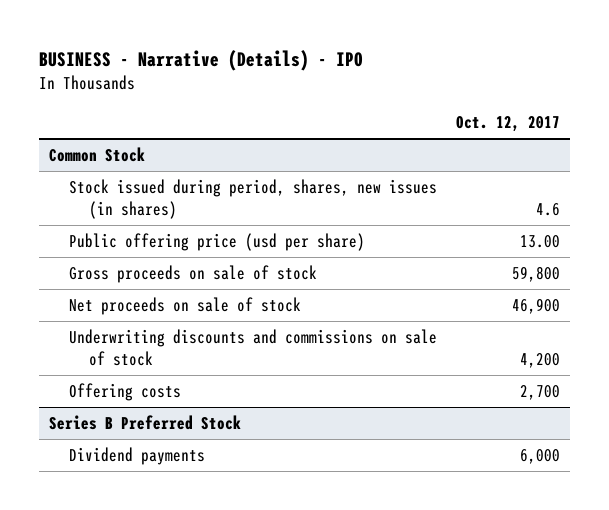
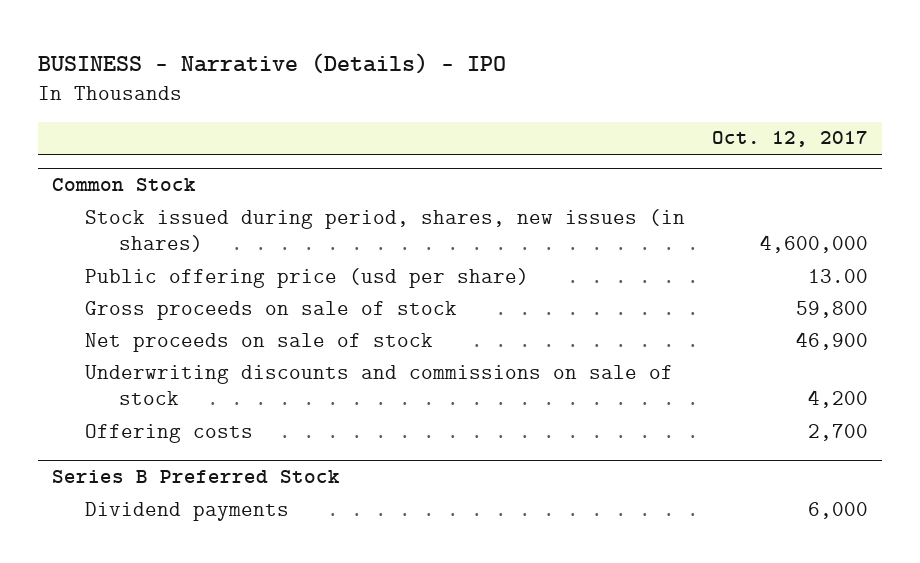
@ Common Stock
- Stock issued during period, shares, new issues (in shares) | 4.6
+ Stock issued during period, shares, new issues (in shares) | 4,600,000

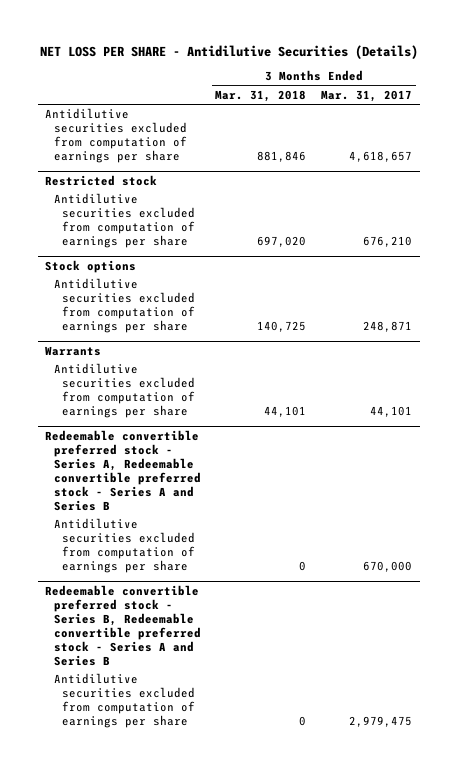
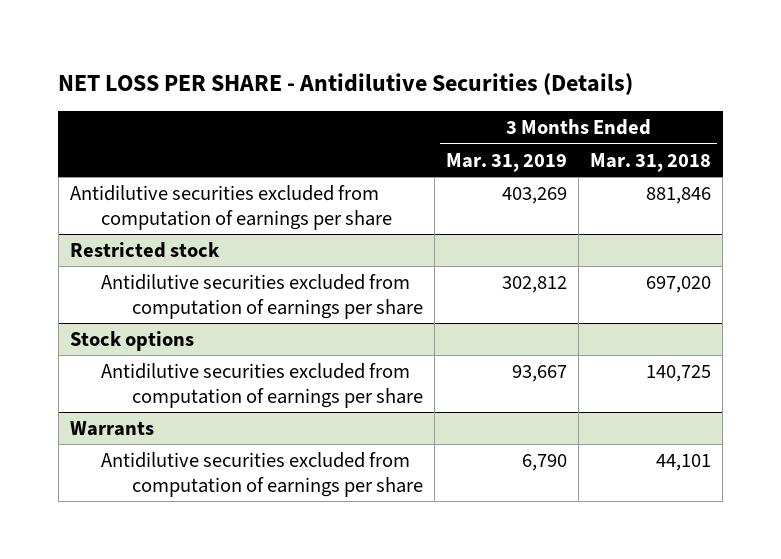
- | 3 Months Ended Mar. 31, 2018 | 3 Months Ended Mar. 31, 2017
+ | 3 Months Ended Mar. 31, 2019 | 3 Months Ended Mar. 31, 2018
- Redeemable convertible preferred stock - Series A, Redeemable convertible preferred stock - Series A and Series B
- Antidilutive securities excluded from computation of earnings per share | 0 | 670,000
- Redeemable convertible preferred stock - Series B, Redeemable convertible preferred stock - Series A and Series B
- Antidilutive securities excluded from computation of earnings per share | 0 | 2,979,475

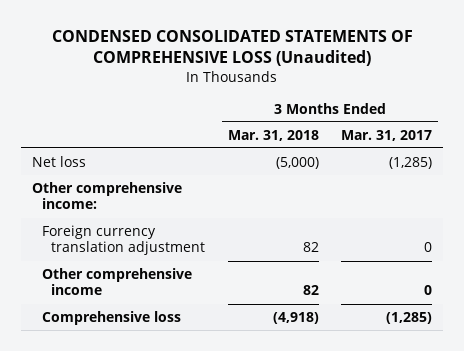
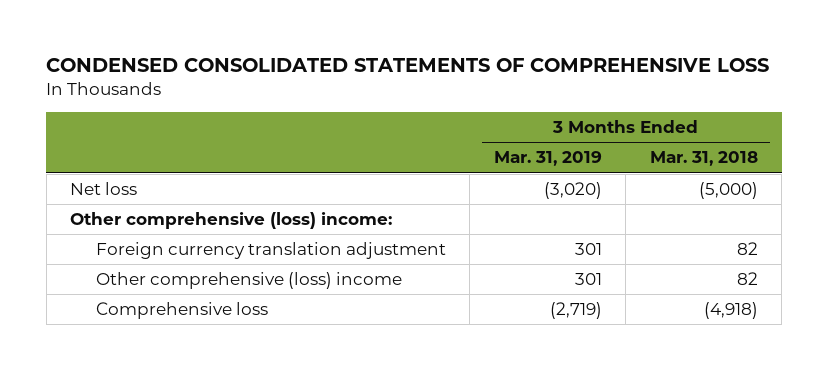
- CONDENSED CONSOLIDATED STATEMENTS OF COMPREHENSIVE LOSS (Unaudited)
+ CONDENSED CONSOLIDATED STATEMENTS OF COMPREHENSIVE LOSS
- | 3 Months Ended Mar. 31, 2018 | 3 Months Ended Mar. 31, 2017
+ | 3 Months Ended Mar. 31, 2019 | 3 Months Ended Mar. 31, 2018
- Other comprehensive income:
+ Other comprehensive (loss) income:
- Other comprehensive income | 82 | 0
+ Other comprehensive (loss) income | 301 | 82

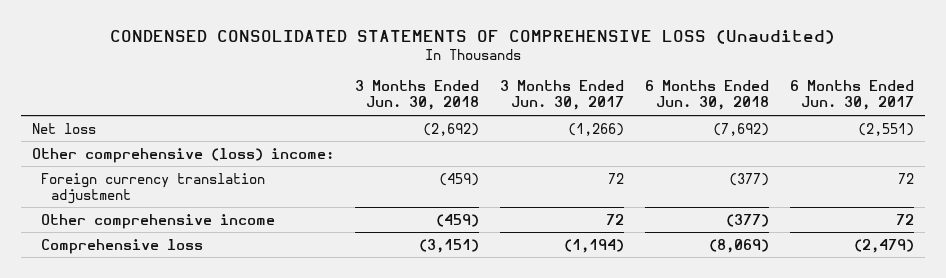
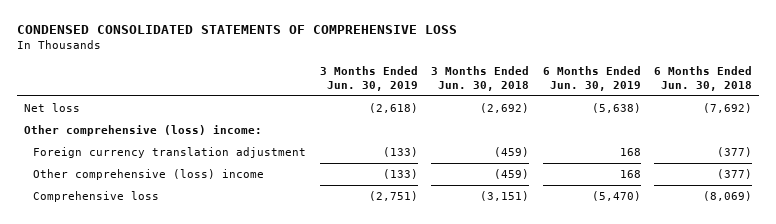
- CONDENSED CONSOLIDATED STATEMENTS OF COMPREHENSIVE LOSS (Unaudited)
+ CONDENSED CONSOLIDATED STATEMENTS OF COMPREHENSIVE LOSS
- | 3 Months Ended Jun. 30, 2018 | 3 Months Ended Jun. 30, 2017 | 6 Months Ended Jun. 30, 2018 | 6 Months Ended Jun. 30, 2017
+ | 3 Months Ended Jun. 30, 2019 | 3 Months Ended Jun. 30, 2018 | 6 Months Ended Jun. 30, 2019 | 6 Months Ended Jun. 30, 2018
- Other comprehensive income | (459) | 72 | (377) | 72
+ Other comprehensive (loss) income | (133) | (459) | 168 | (377)

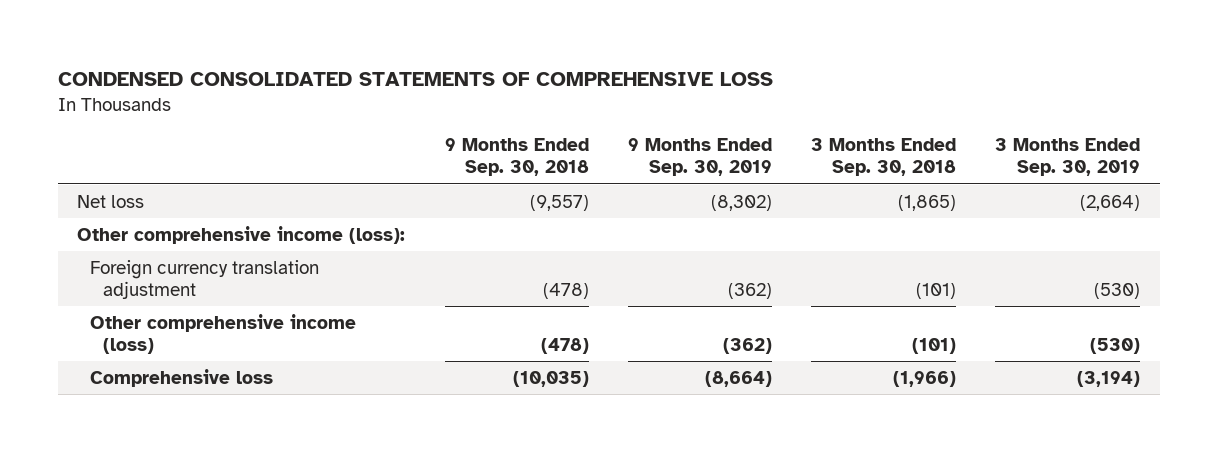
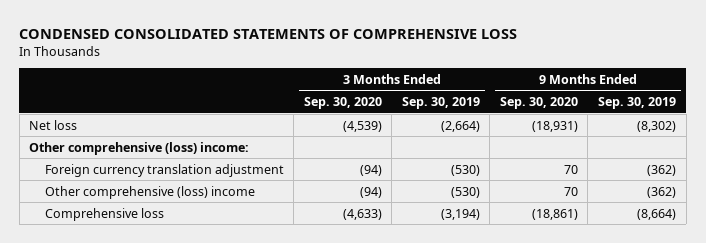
- | 9 Months Ended Sep. 30, 2018 | 9 Months Ended Sep. 30, 2019 | 3 Months Ended Sep. 30, 2018 | 3 Months Ended Sep. 30, 2019
+ | 3 Months Ended Sep. 30, 2020 | 3 Months Ended Sep. 30, 2019 | 9 Months Ended Sep. 30, 2020 | 9 Months Ended Sep. 30, 2019
- Other comprehensive income (loss):
+ Other comprehensive (loss) income:
- Other comprehensive income (loss) | (478) | (362) | (101) | (530)
+ Other comprehensive (loss) income | (94) | (530) | 70 | (362)

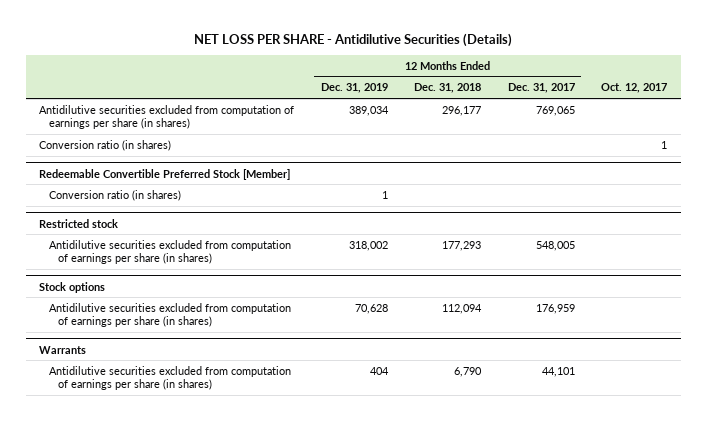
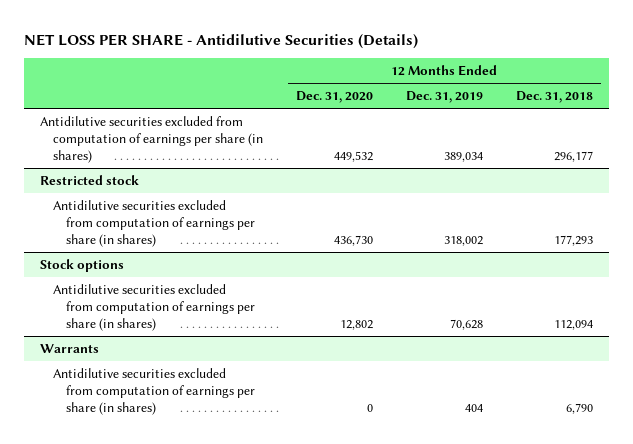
- | 12 Months Ended Dec. 31, 2019 | 12 Months Ended Dec. 31, 2018 | 12 Months Ended Dec. 31, 2017 | Oct. 12, 2017
+ | 12 Months Ended Dec. 31, 2020 | 12 Months Ended Dec. 31, 2019 | 12 Months Ended Dec. 31, 2018
- Conversion ratio (in shares) | | | | 1
- Redeemable Convertible Preferred Stock [Member]
- Conversion ratio (in shares) | 1 | | |

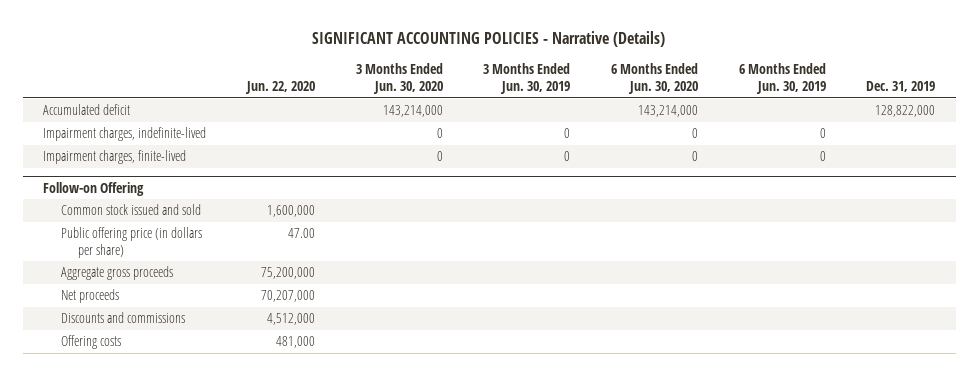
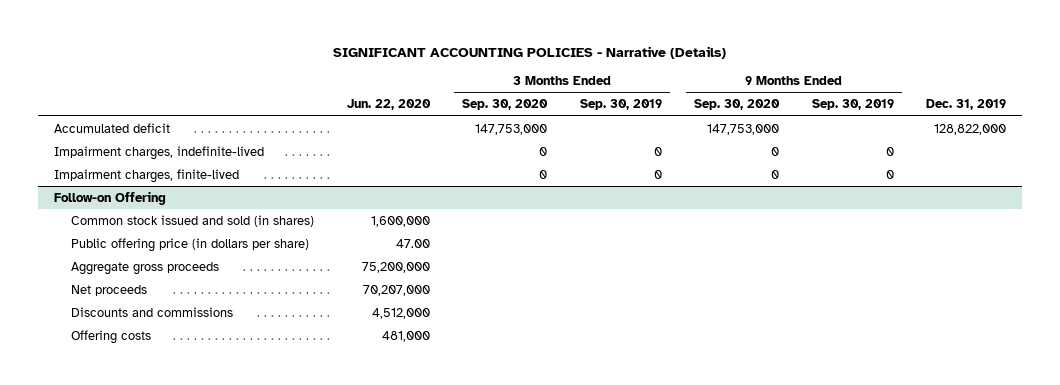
- | Jun. 22, 2020 | 3 Months Ended Jun. 30, 2020 | 3 Months Ended Jun. 30, 2019 | 6 Months Ended Jun. 30, 2020 | 6 Months Ended Jun. 30, 2019 | Dec. 31, 2019
+ | Jun. 22, 2020 | 3 Months Ended Sep. 30, 2020 | 3 Months Ended Sep. 30, 2019 | 9 Months Ended Sep. 30, 2020 | 9 Months Ended Sep. 30, 2019 | Dec. 31, 2019
@ Follow-on Offering
- Common stock issued and sold | 1,600,000 | | | | |
+ Common stock issued and sold (in shares) | 1,600,000 | | | | |

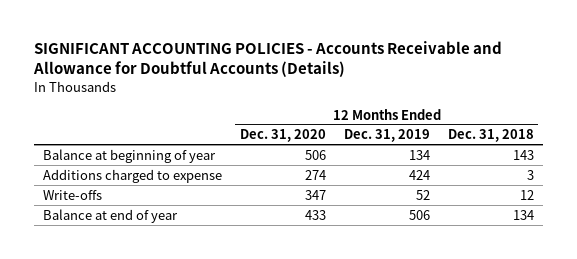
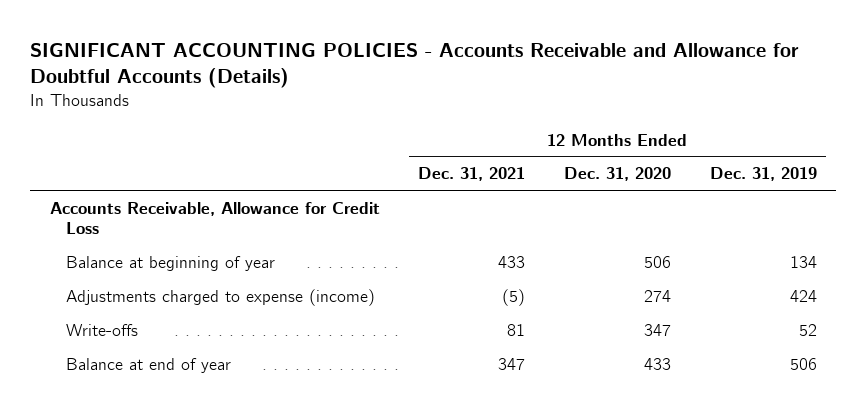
- | 12 Months Ended Dec. 31, 2020 | 12 Months Ended Dec. 31, 2019 | 12 Months Ended Dec. 31, 2018
+ | 12 Months Ended Dec. 31, 2021 | 12 Months Ended Dec. 31, 2020 | 12 Months Ended Dec. 31, 2019
+ Accounts Receivable, Allowance for Credit Loss
- Additions charged to expense | 274 | 424 | 3
+ Adjustments charged to expense (income) | (5) | 274 | 424

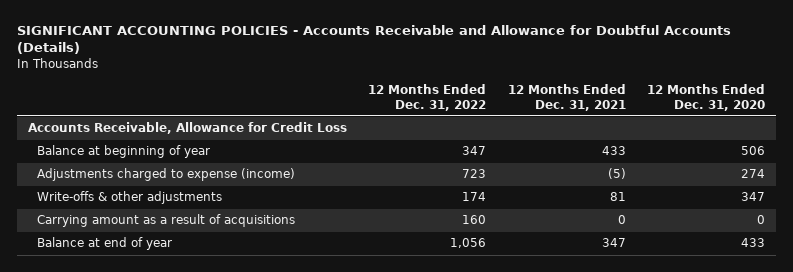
- | 12 Months Ended Dec. 31, 2021 | 12 Months Ended Dec. 31, 2020 | 12 Months Ended Dec. 31, 2019
+ | 12 Months Ended Dec. 31, 2022 | 12 Months Ended Dec. 31, 2021 | 12 Months Ended Dec. 31, 2020
- Write-offs | 81 | 347 | 52
+ Write-offs & other adjustments | 174 | 81 | 347
+ Carrying amount as a result of acquisitions | 160 | 0 | 0

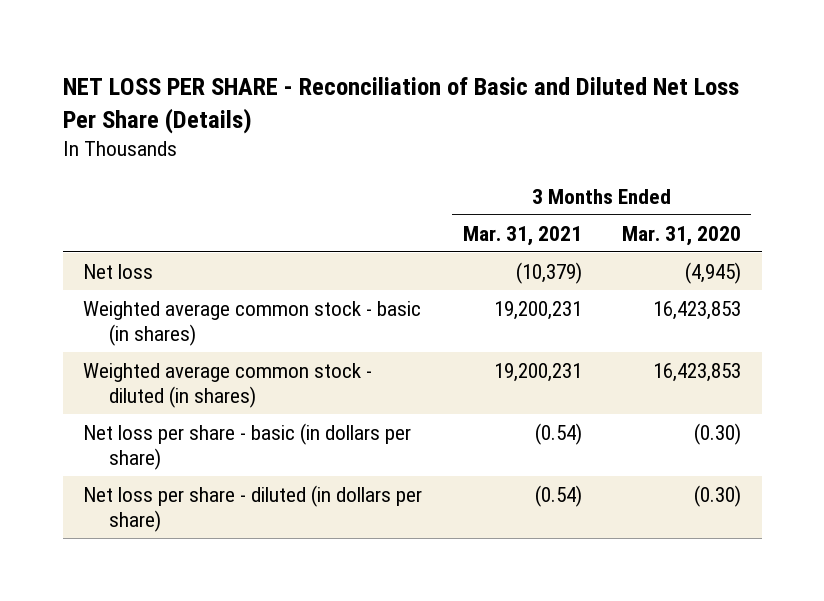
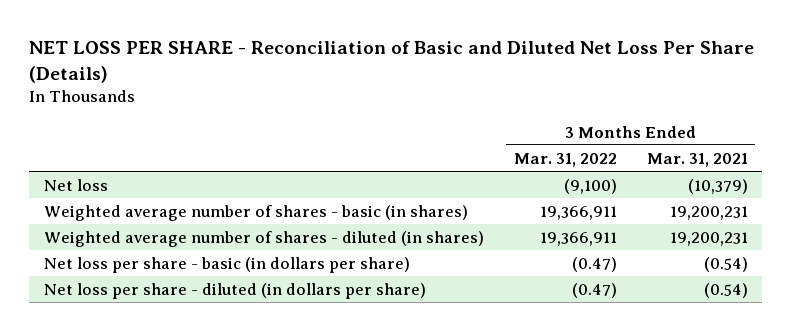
- | 3 Months Ended Mar. 31, 2021 | 3 Months Ended Mar. 31, 2020
+ | 3 Months Ended Mar. 31, 2022 | 3 Months Ended Mar. 31, 2021
- Weighted average common stock - basic (in shares) | 19,200,231 | 16,423,853
- Weighted average common stock - diluted (in shares) | 19,200,231 | 16,423,853
+ Weighted average number of shares - basic (in shares) | 19,366,911 | 19,200,231
+ Weighted average number of shares - diluted (in shares) | 19,366,911 | 19,200,231

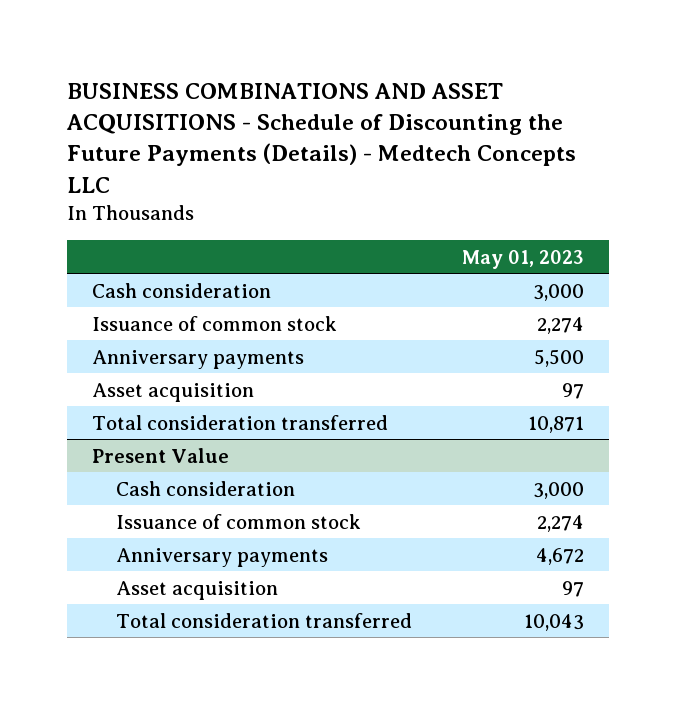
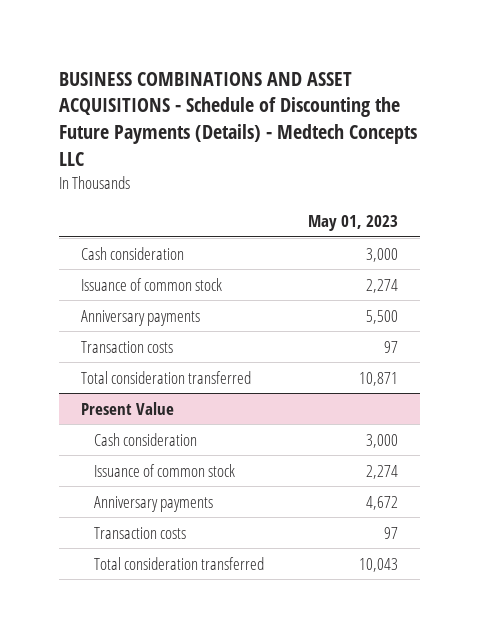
- Asset acquisition | 97
+ Transaction costs | 97
@ Present Value
- Asset acquisition | 97
+ Transaction costs | 97

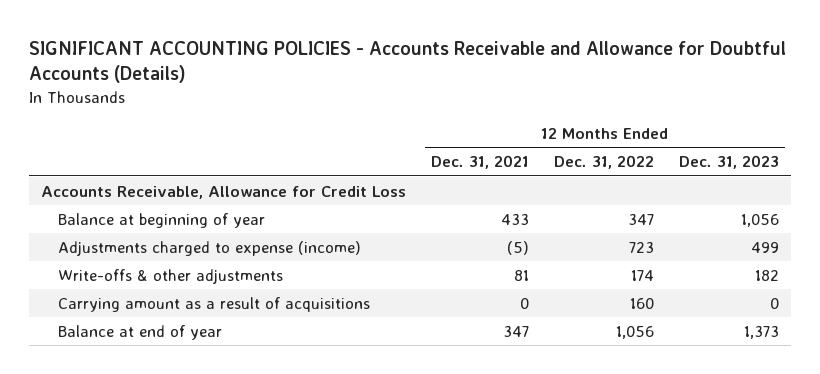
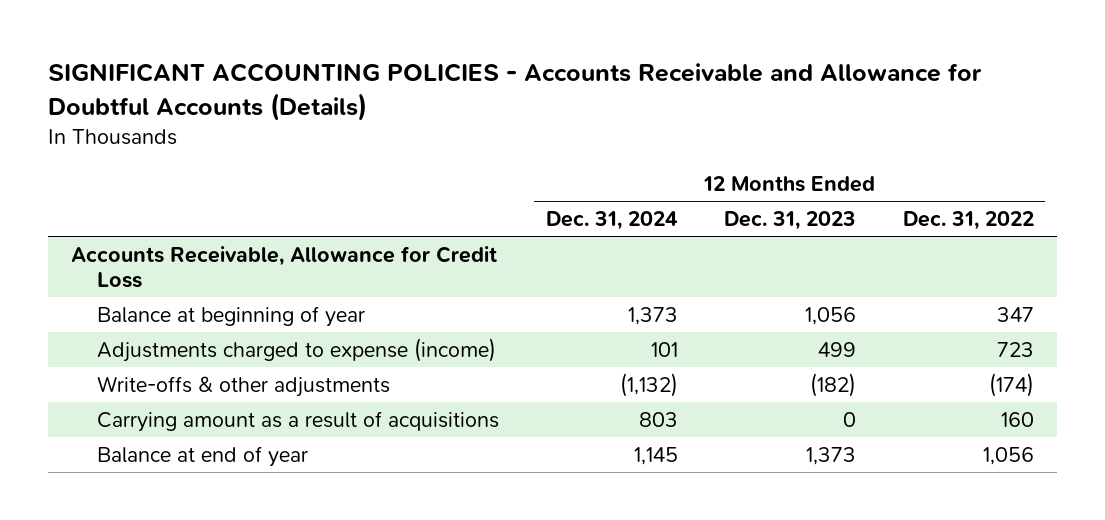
- | 12 Months Ended Dec. 31, 2021 | 12 Months Ended Dec. 31, 2022 | 12 Months Ended Dec. 31, 2023
+ | 12 Months Ended Dec. 31, 2024 | 12 Months Ended Dec. 31, 2023 | 12 Months Ended Dec. 31, 2022
- Write-offs & other adjustments | 81 | 174 | 182
+ Write-offs & other adjustments | (1,132) | (182) | (174)

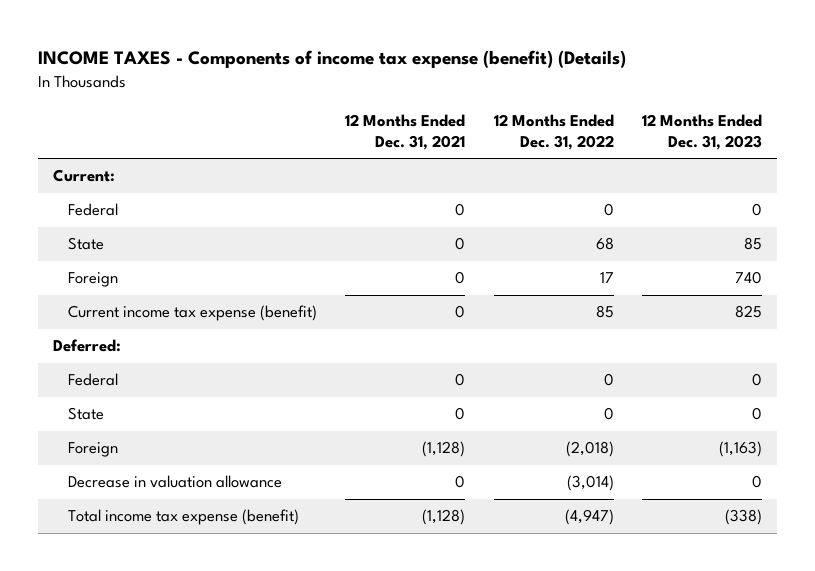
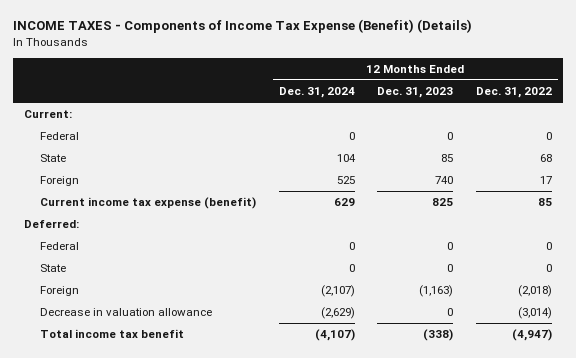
- INCOME TAXES - Components of income tax expense (benefit) (Details)
+ INCOME TAXES - Components of Income Tax Expense (Benefit) (Details)
- | 12 Months Ended Dec. 31, 2021 | 12 Months Ended Dec. 31, 2022 | 12 Months Ended Dec. 31, 2023
+ | 12 Months Ended Dec. 31, 2024 | 12 Months Ended Dec. 31, 2023 | 12 Months Ended Dec. 31, 2022
- Total income tax expense (benefit) | (1,128) | (4,947) | (338)
+ Total income tax benefit | (4,107) | (338) | (4,947)

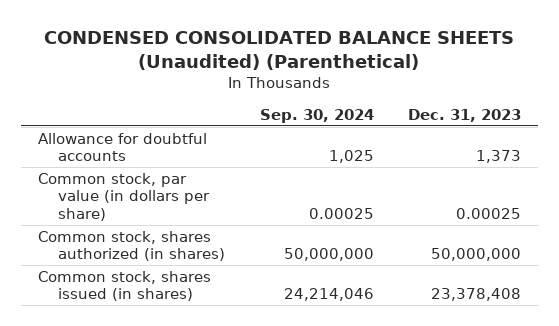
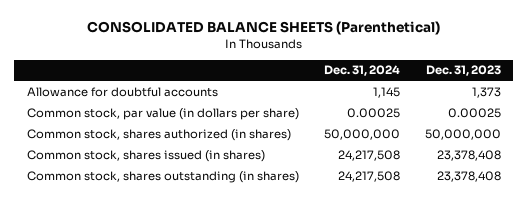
- CONDENSED CONSOLIDATED BALANCE SHEETS (Unaudited) (Parenthetical)
+ CONSOLIDATED BALANCE SHEETS (Parenthetical)
- | Sep. 30, 2024 | Dec. 31, 2023
+ | Dec. 31, 2024 | Dec. 31, 2023
+ Common stock, shares outstanding (in shares) | 24,217,508 | 23,378,408

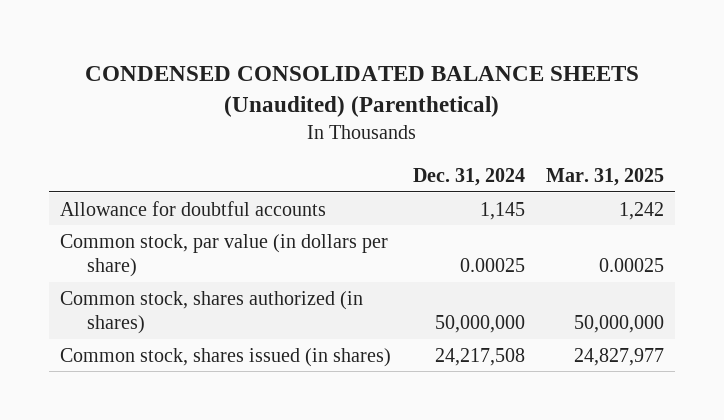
- CONSOLIDATED BALANCE SHEETS (Parenthetical)
+ CONDENSED CONSOLIDATED BALANCE SHEETS (Unaudited) (Parenthetical)
- | Dec. 31, 2024 | Dec. 31, 2023
+ | Dec. 31, 2024 | Mar. 31, 2025
- Common stock, shares outstanding (in shares) | 24,217,508 | 23,378,408

